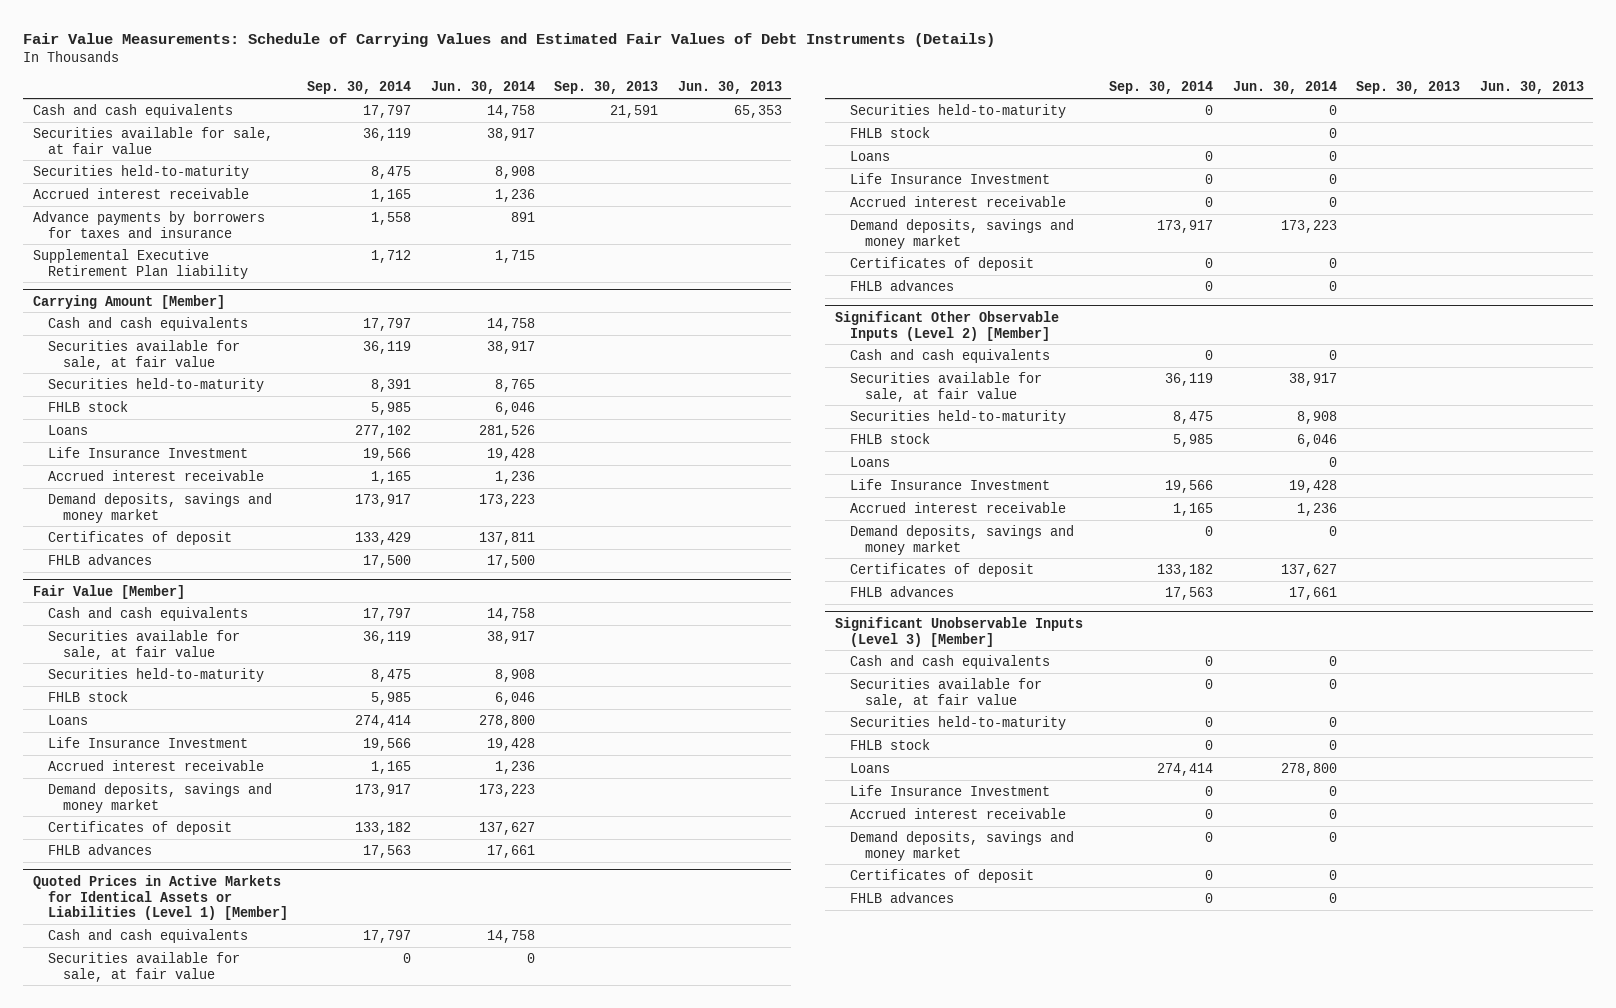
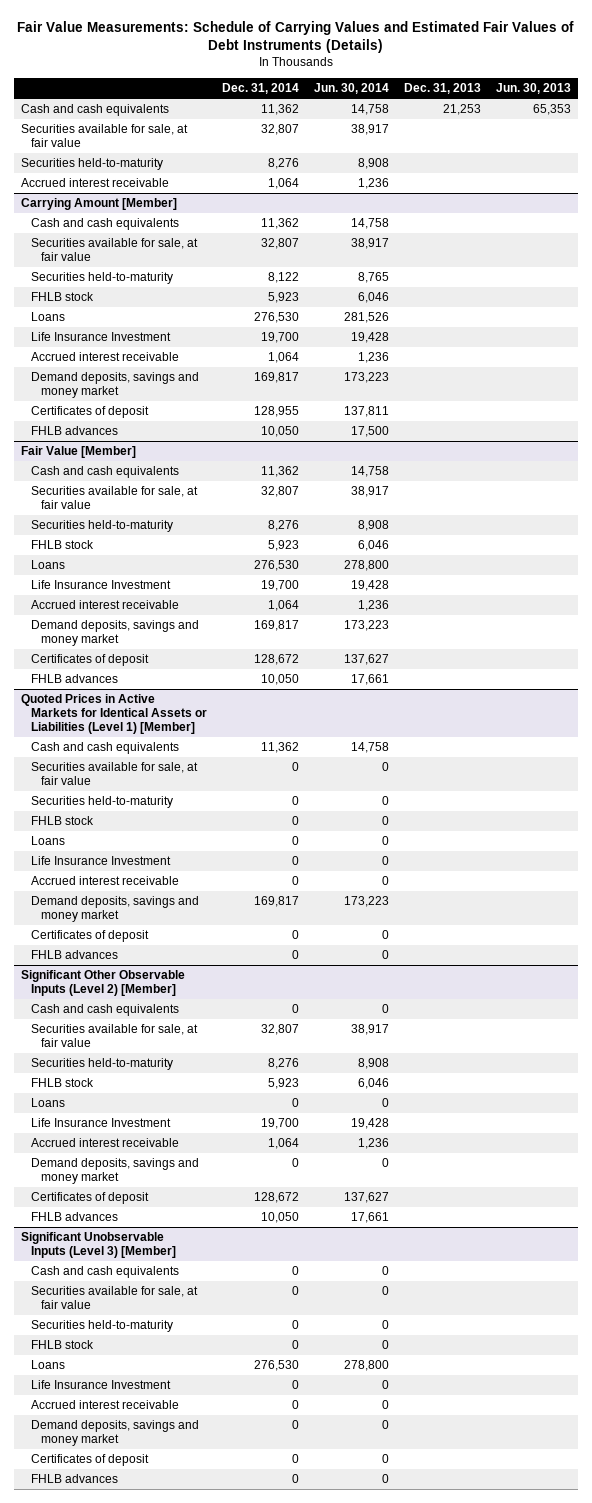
- | Sep. 30, 2014 | Jun. 30, 2014 | Sep. 30, 2013 | Jun. 30, 2013
+ | Dec. 31, 2014 | Jun. 30, 2014 | Dec. 31, 2013 | Jun. 30, 2013
- Advance payments by borrowers for taxes and insurance | 1,558 | 891 | |
- Supplemental Executive Retirement Plan liability | 1,712 | 1,715 | |

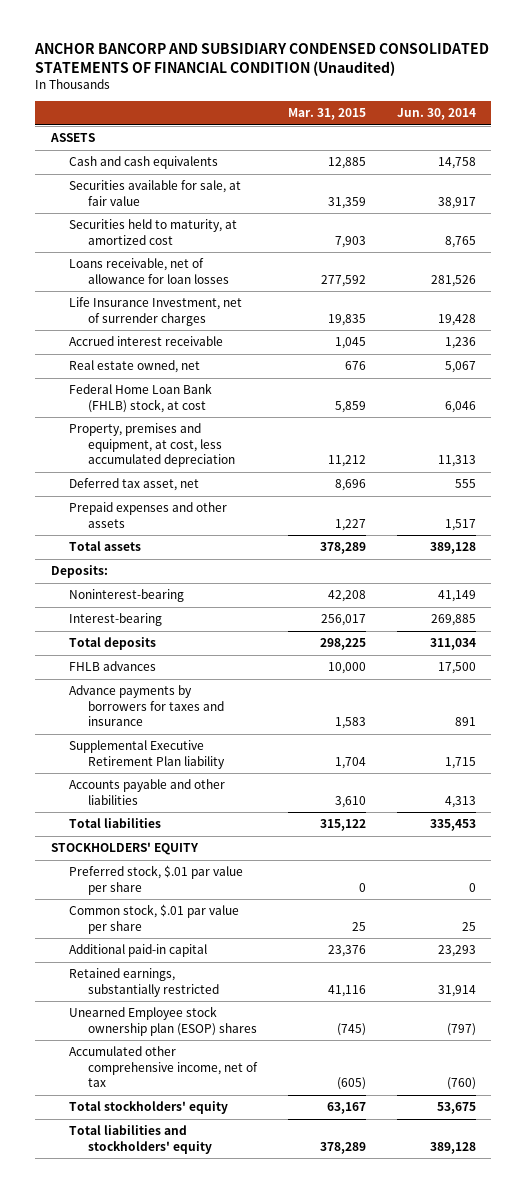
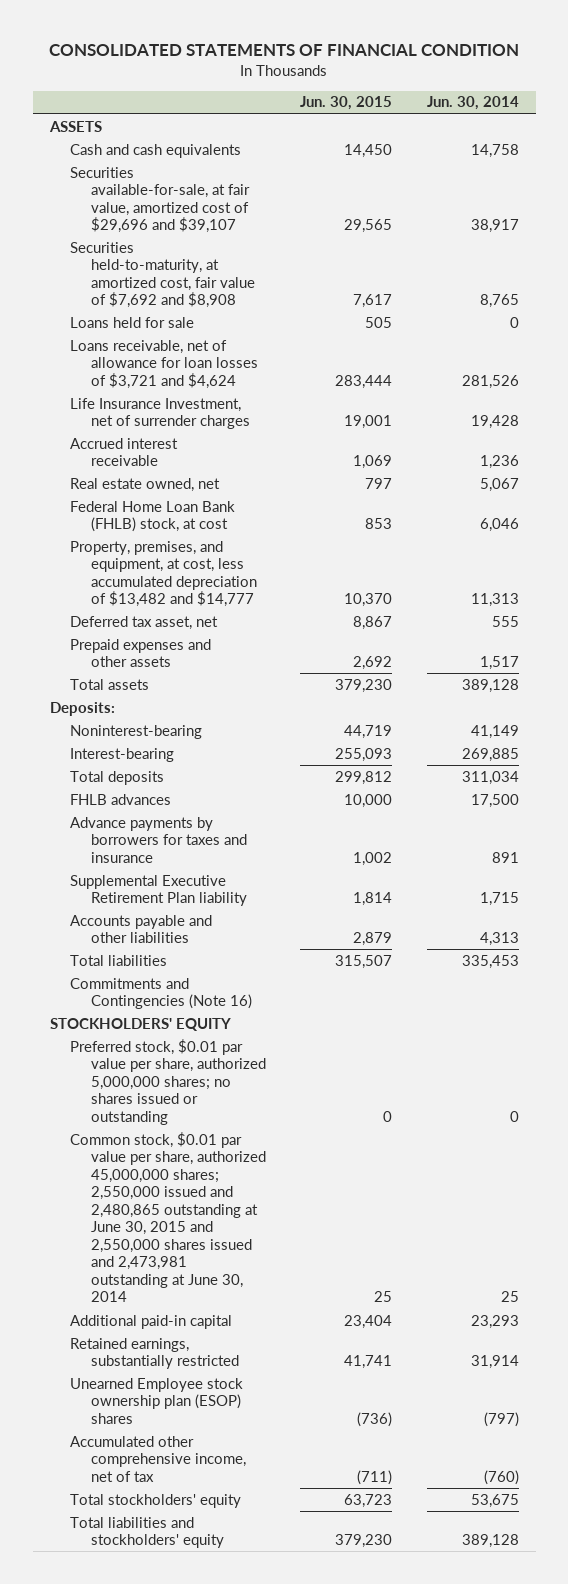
- ANCHOR BANCORP AND SUBSIDIARY CONDENSED CONSOLIDATED STATEMENTS OF FINANCIAL CONDITION (Unaudited)
+ CONSOLIDATED STATEMENTS OF FINANCIAL CONDITION
- | Mar. 31, 2015 | Jun. 30, 2014
+ | Jun. 30, 2015 | Jun. 30, 2014
- Securities available for sale, at fair value | 31,359 | 38,917
- Securities held to maturity, at amortized cost | 7,903 | 8,765
- Loans receivable, net of allowance for loan losses | 277,592 | 281,526
+ Securities available-for-sale, at fair value, amortized cost of $29,696 and $39,107 | 29,565 | 38,917
+ Securities held-to-maturity, at amortized cost, fair value of $7,692 and $8,908 | 7,617 | 8,765
+ Loans held for sale | 505 | 0
+ Loans receivable, net of allowance for loan losses of $3,721 and $4,624 | 283,444 | 281,526
- Property, premises and equipment, at cost, less accumulated depreciation | 11,212 | 11,313
+ Property, premises, and equipment, at cost, less accumulated depreciation of $13,482 and $14,777 | 10,370 | 11,313
+ Commitments and Contingencies (Note 16)
- Preferred stock, $.01 par value per share | 0 | 0
- Common stock, $.01 par value per share | 25 | 25
+ Preferred stock, $0.01 par value per share, authorized 5,000,000 shares; no shares issued or outstanding | 0 | 0
+ Common stock, $0.01 par value per share, authorized 45,000,000 shares; 2,550,000 issued and 2,480,865 outstanding at June 30, 2015 and 2,550,000 shares issued and 2,473,981 outstanding at June 30, 2014 | 25 | 25

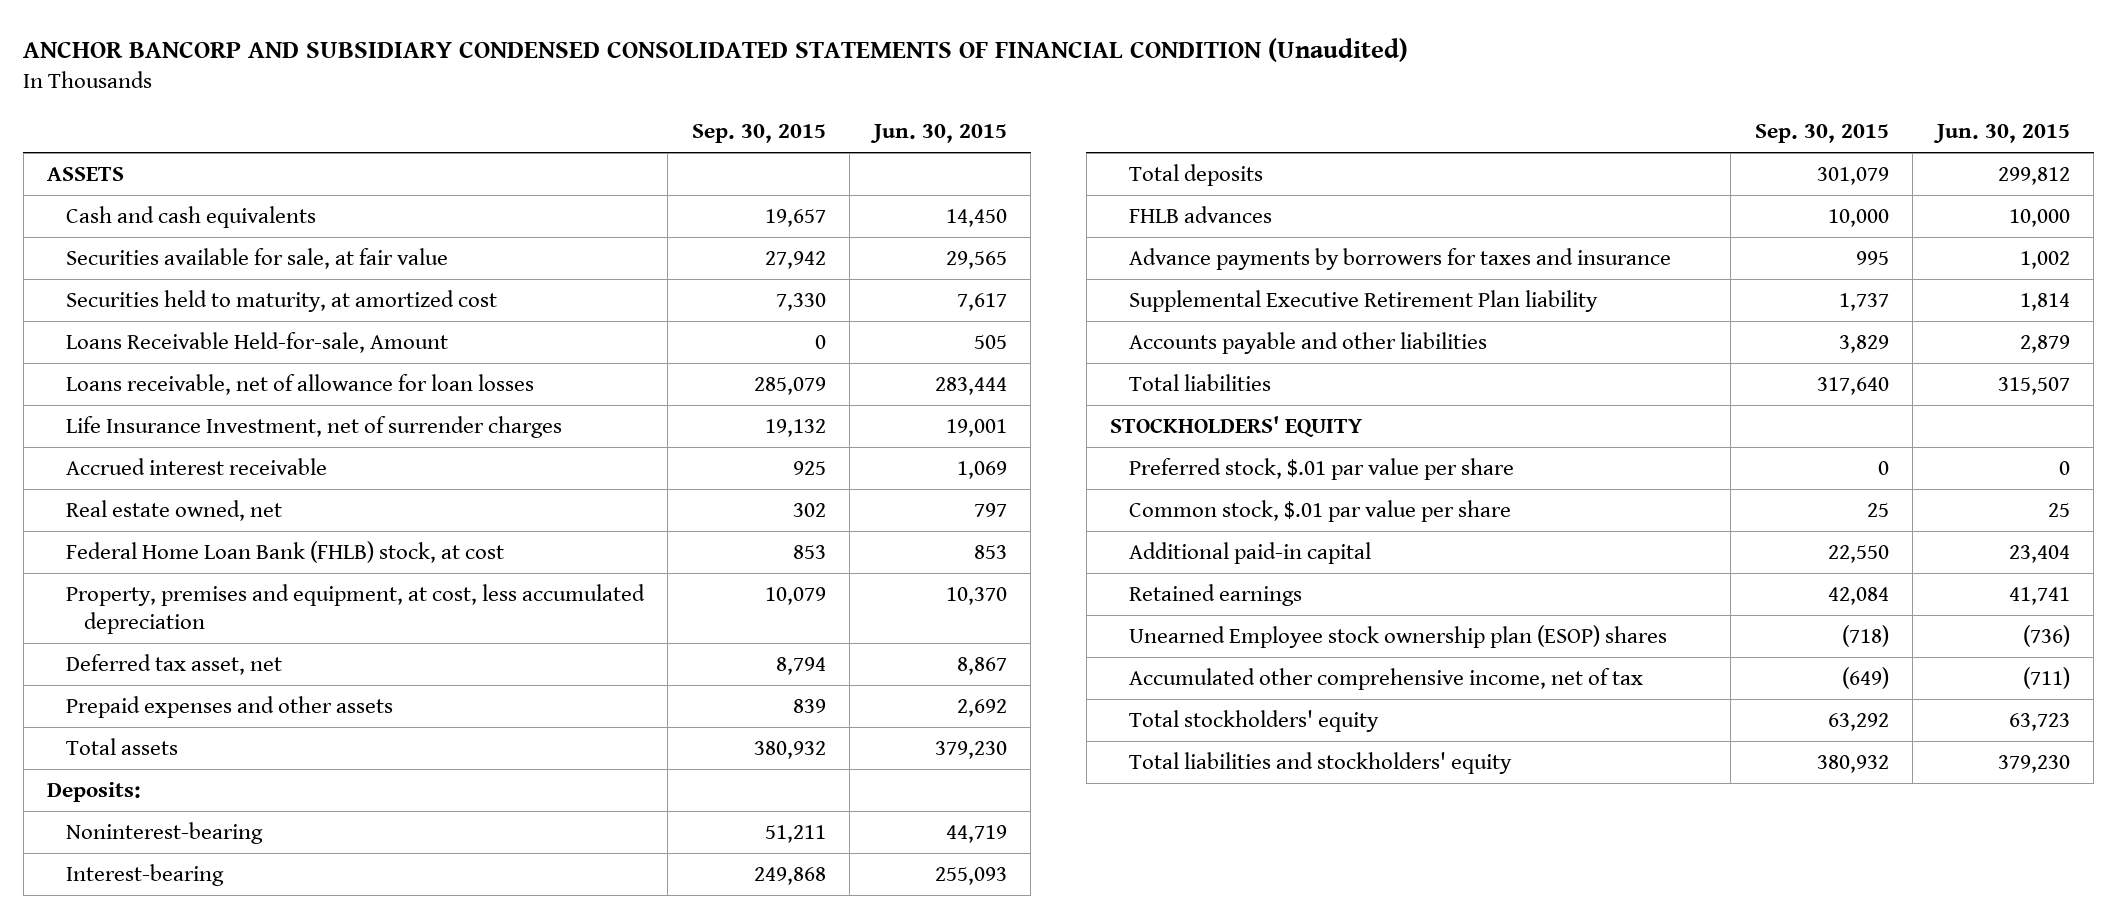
- CONSOLIDATED STATEMENTS OF FINANCIAL CONDITION
+ ANCHOR BANCORP AND SUBSIDIARY CONDENSED CONSOLIDATED STATEMENTS OF FINANCIAL CONDITION (Unaudited)
- | Jun. 30, 2015 | Jun. 30, 2014
+ | Sep. 30, 2015 | Jun. 30, 2015
- Securities available-for-sale, at fair value, amortized cost of $29,696 and $39,107 | 29,565 | 38,917
- Securities held-to-maturity, at amortized cost, fair value of $7,692 and $8,908 | 7,617 | 8,765
- Loans held for sale | 505 | 0
- Loans receivable, net of allowance for loan losses of $3,721 and $4,624 | 283,444 | 281,526
+ Securities available for sale, at fair value | 27,942 | 29,565
+ Securities held to maturity, at amortized cost | 7,330 | 7,617
+ Loans Receivable Held-for-sale, Amount | 0 | 505
+ Loans receivable, net of allowance for loan losses | 285,079 | 283,444
- Property, premises, and equipment, at cost, less accumulated depreciation of $13,482 and $14,777 | 10,370 | 11,313
+ Property, premises and equipment, at cost, less accumulated depreciation | 10,079 | 10,370
- Commitments and Contingencies (Note 16)
- Preferred stock, $0.01 par value per share, authorized 5,000,000 shares; no shares issued or outstanding | 0 | 0
- Common stock, $0.01 par value per share, authorized 45,000,000 shares; 2,550,000 issued and 2,480,865 outstanding at June 30, 2015 and 2,550,000 shares issued and 2,473,981 outstanding at June 30, 2014 | 25 | 25
+ Preferred stock, $.01 par value per share | 0 | 0
+ Common stock, $.01 par value per share | 25 | 25
- Retained earnings, substantially restricted | 41,741 | 31,914
+ Retained earnings | 42,084 | 41,741

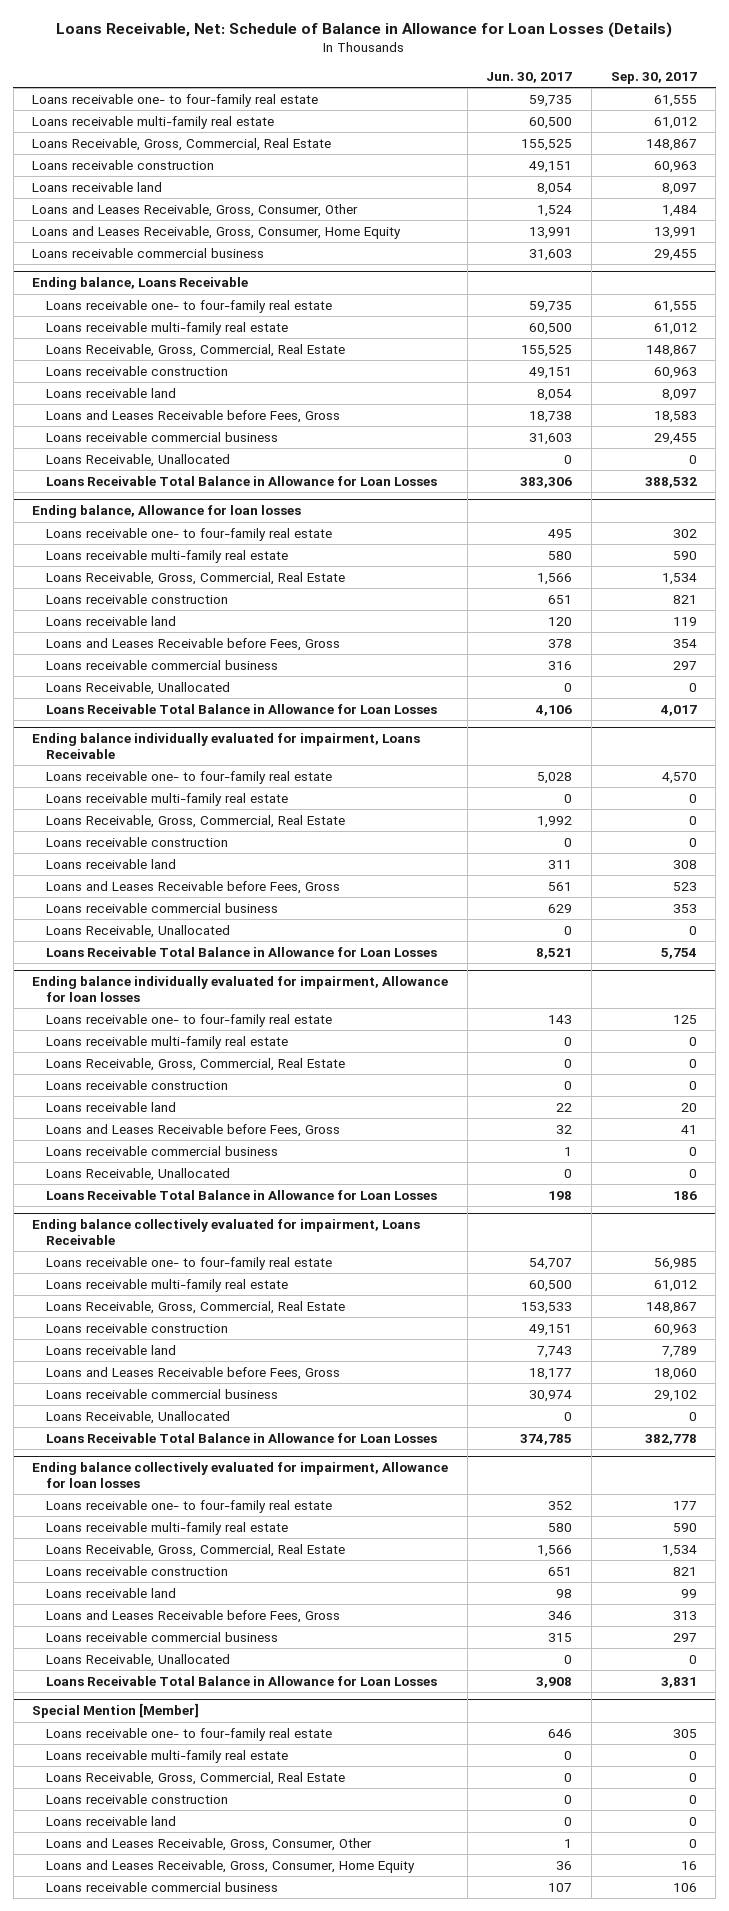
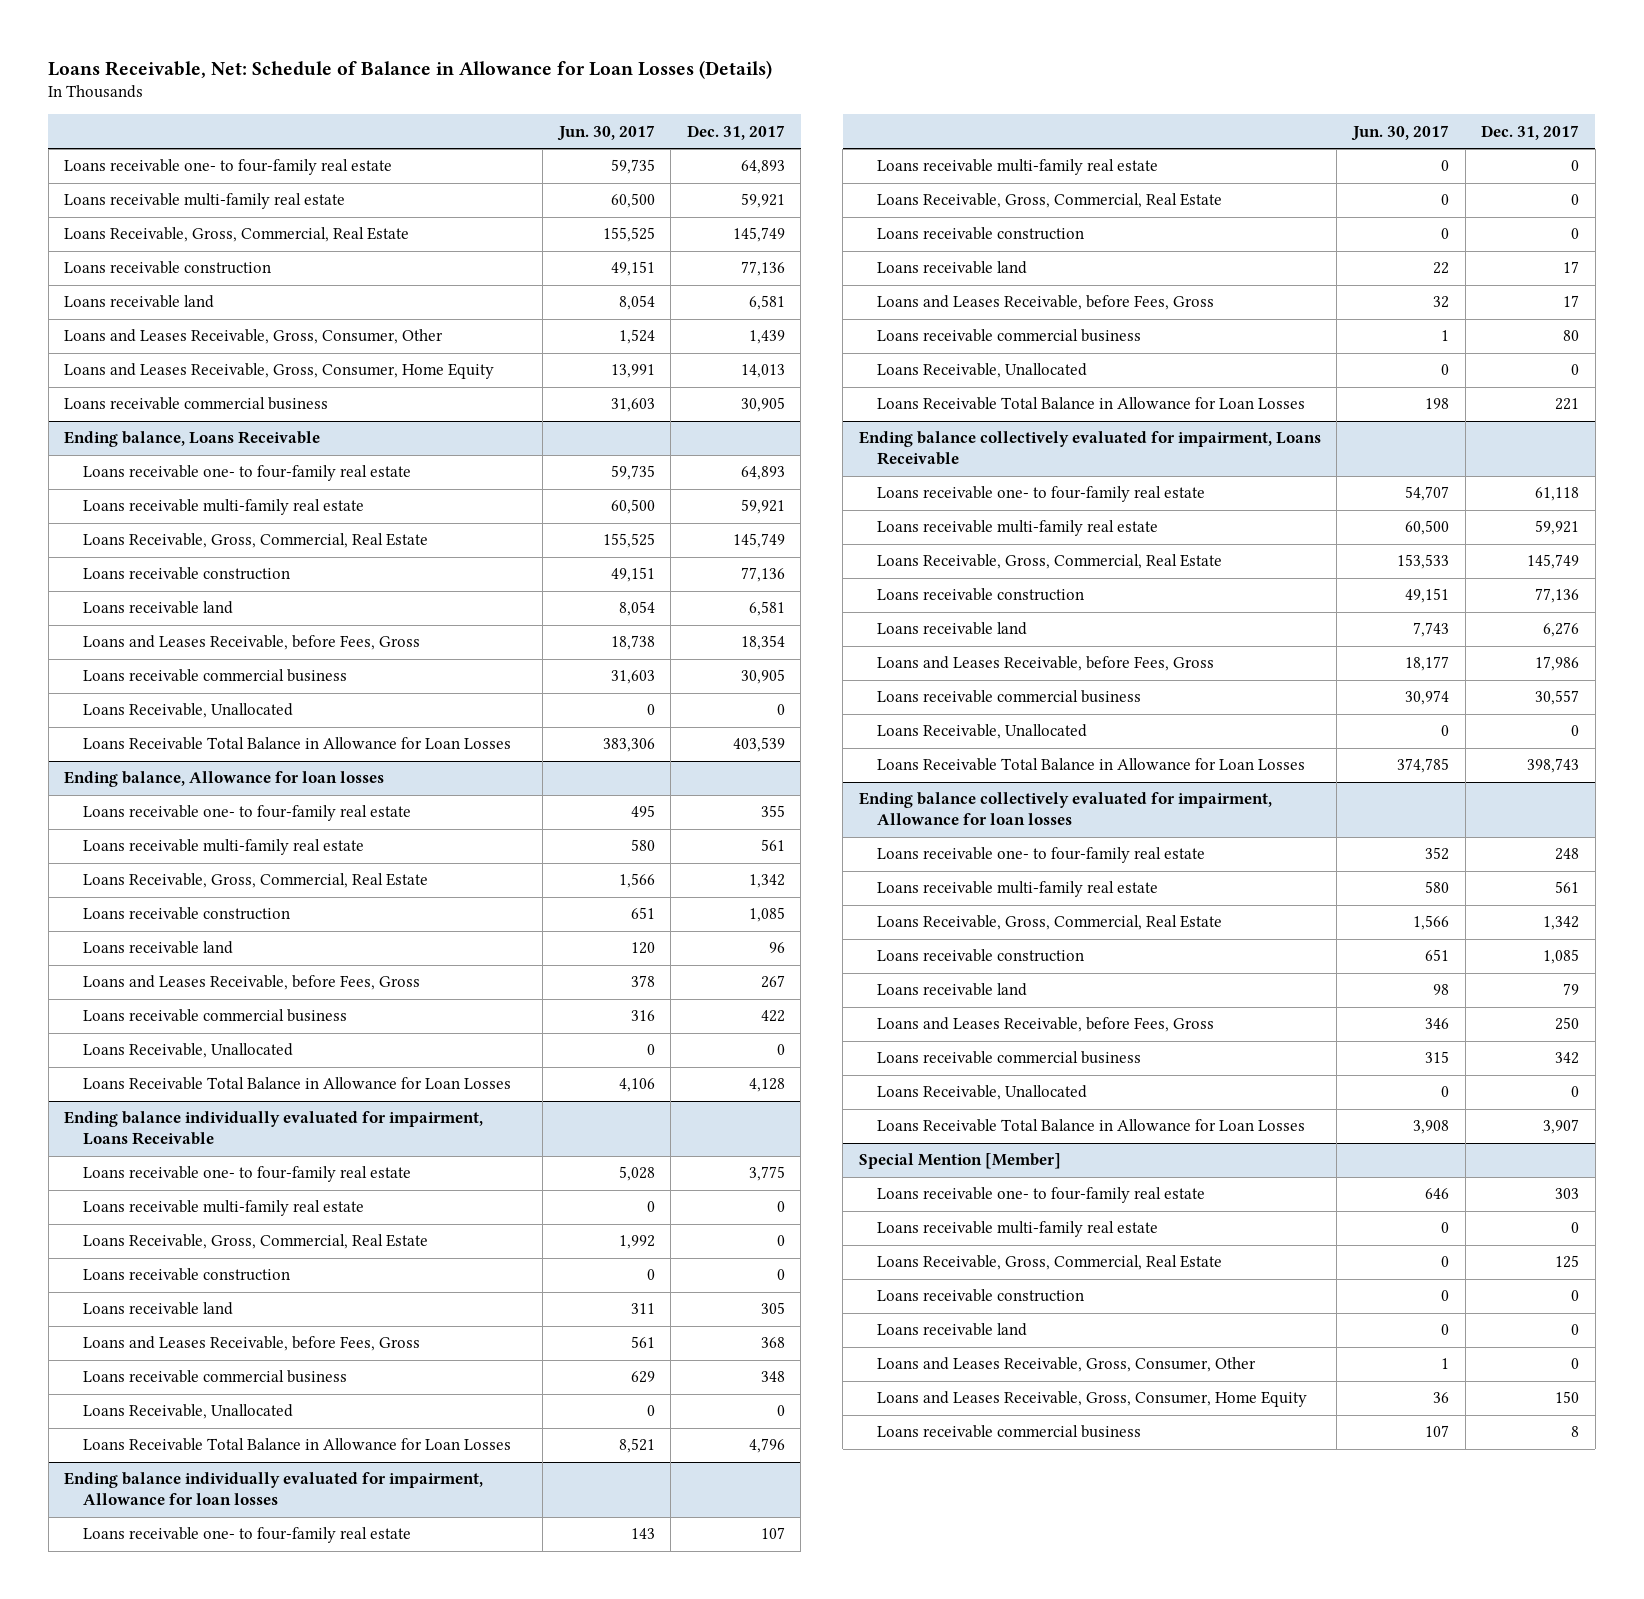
- | Jun. 30, 2017 | Sep. 30, 2017
+ | Jun. 30, 2017 | Dec. 31, 2017
@ Ending balance, Loans Receivable
- Loans and Leases Receivable before Fees, Gross | 18,738 | 18,583
+ Loans and Leases Receivable, before Fees, Gross | 18,738 | 18,354
@ Ending balance, Allowance for loan losses
- Loans and Leases Receivable before Fees, Gross | 378 | 354
+ Loans and Leases Receivable, before Fees, Gross | 378 | 267
@ Ending balance individually evaluated for impairment, Loans Receivable
- Loans and Leases Receivable before Fees, Gross | 561 | 523
+ Loans and Leases Receivable, before Fees, Gross | 561 | 368
@ Ending balance individually evaluated for impairment, Allowance for loan losses
- Loans and Leases Receivable before Fees, Gross | 32 | 41
+ Loans and Leases Receivable, before Fees, Gross | 32 | 17
@ Ending balance collectively evaluated for impairment, Loans Receivable
- Loans and Leases Receivable before Fees, Gross | 18,177 | 18,060
+ Loans and Leases Receivable, before Fees, Gross | 18,177 | 17,986
@ Ending balance collectively evaluated for impairment, Allowance for loan losses
- Loans and Leases Receivable before Fees, Gross | 346 | 313
+ Loans and Leases Receivable, before Fees, Gross | 346 | 250

